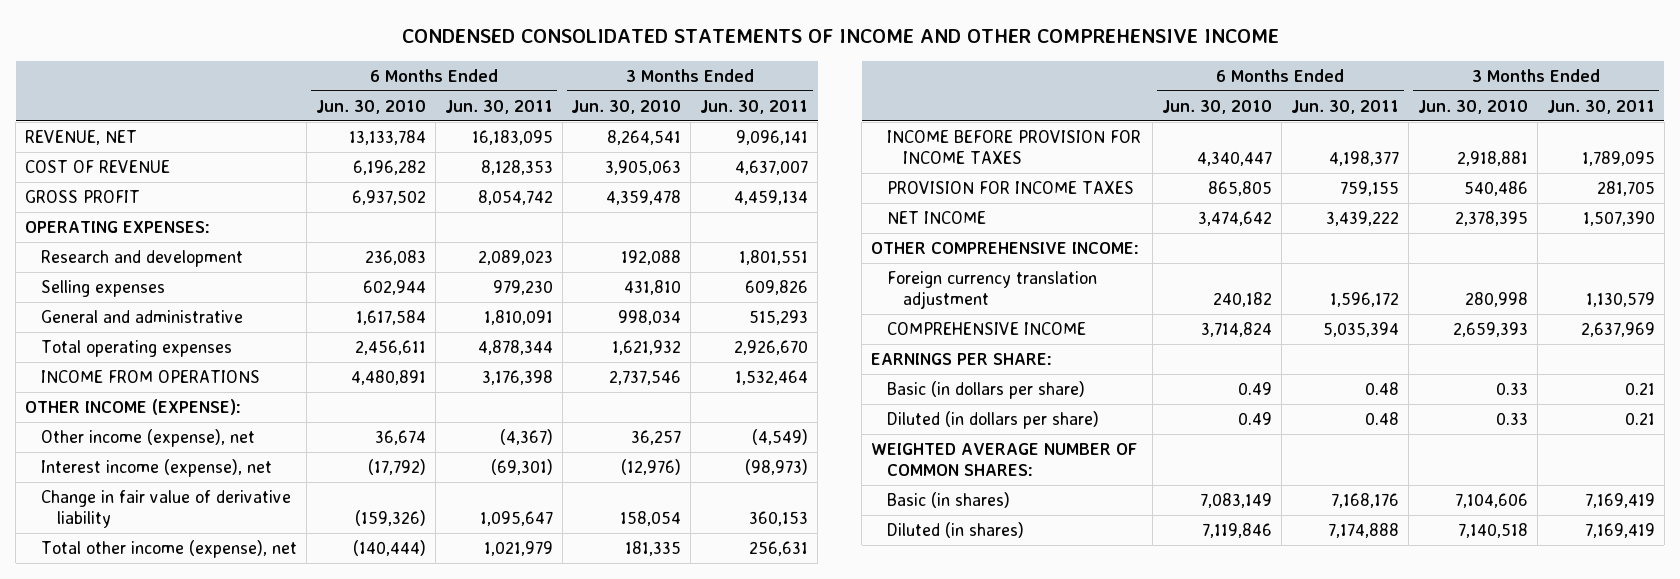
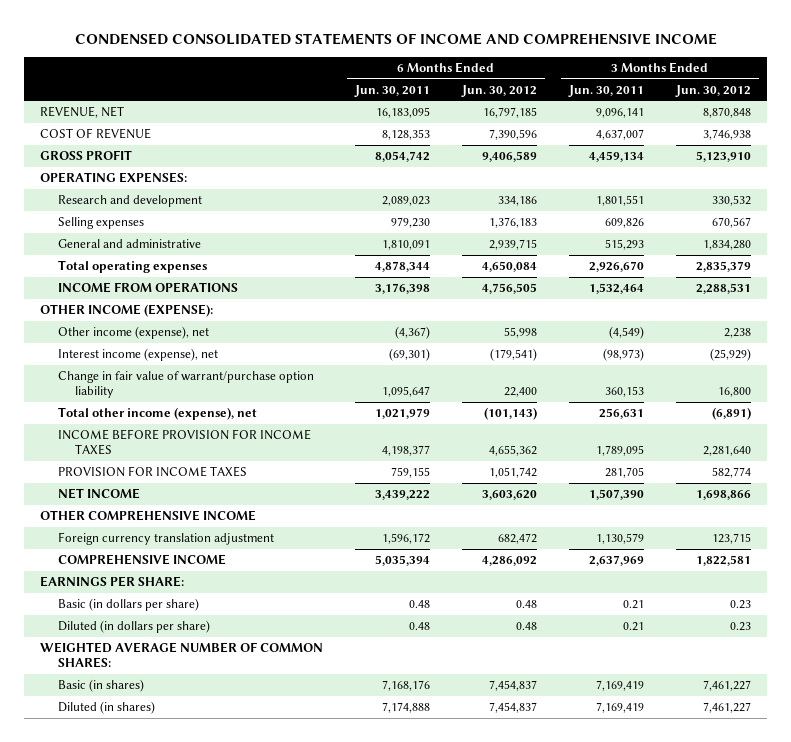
- CONDENSED CONSOLIDATED STATEMENTS OF INCOME AND OTHER COMPREHENSIVE INCOME
+ CONDENSED CONSOLIDATED STATEMENTS OF INCOME AND COMPREHENSIVE INCOME
- | 6 Months Ended Jun. 30, 2010 | 6 Months Ended Jun. 30, 2011 | 3 Months Ended Jun. 30, 2010 | 3 Months Ended Jun. 30, 2011
+ | 6 Months Ended Jun. 30, 2011 | 6 Months Ended Jun. 30, 2012 | 3 Months Ended Jun. 30, 2011 | 3 Months Ended Jun. 30, 2012
- Change in fair value of derivative liability | (159,326) | 1,095,647 | 158,054 | 360,153
+ Change in fair value of warrant/purchase option liability | 1,095,647 | 22,400 | 360,153 | 16,800
- OTHER COMPREHENSIVE INCOME:
+ OTHER COMPREHENSIVE INCOME

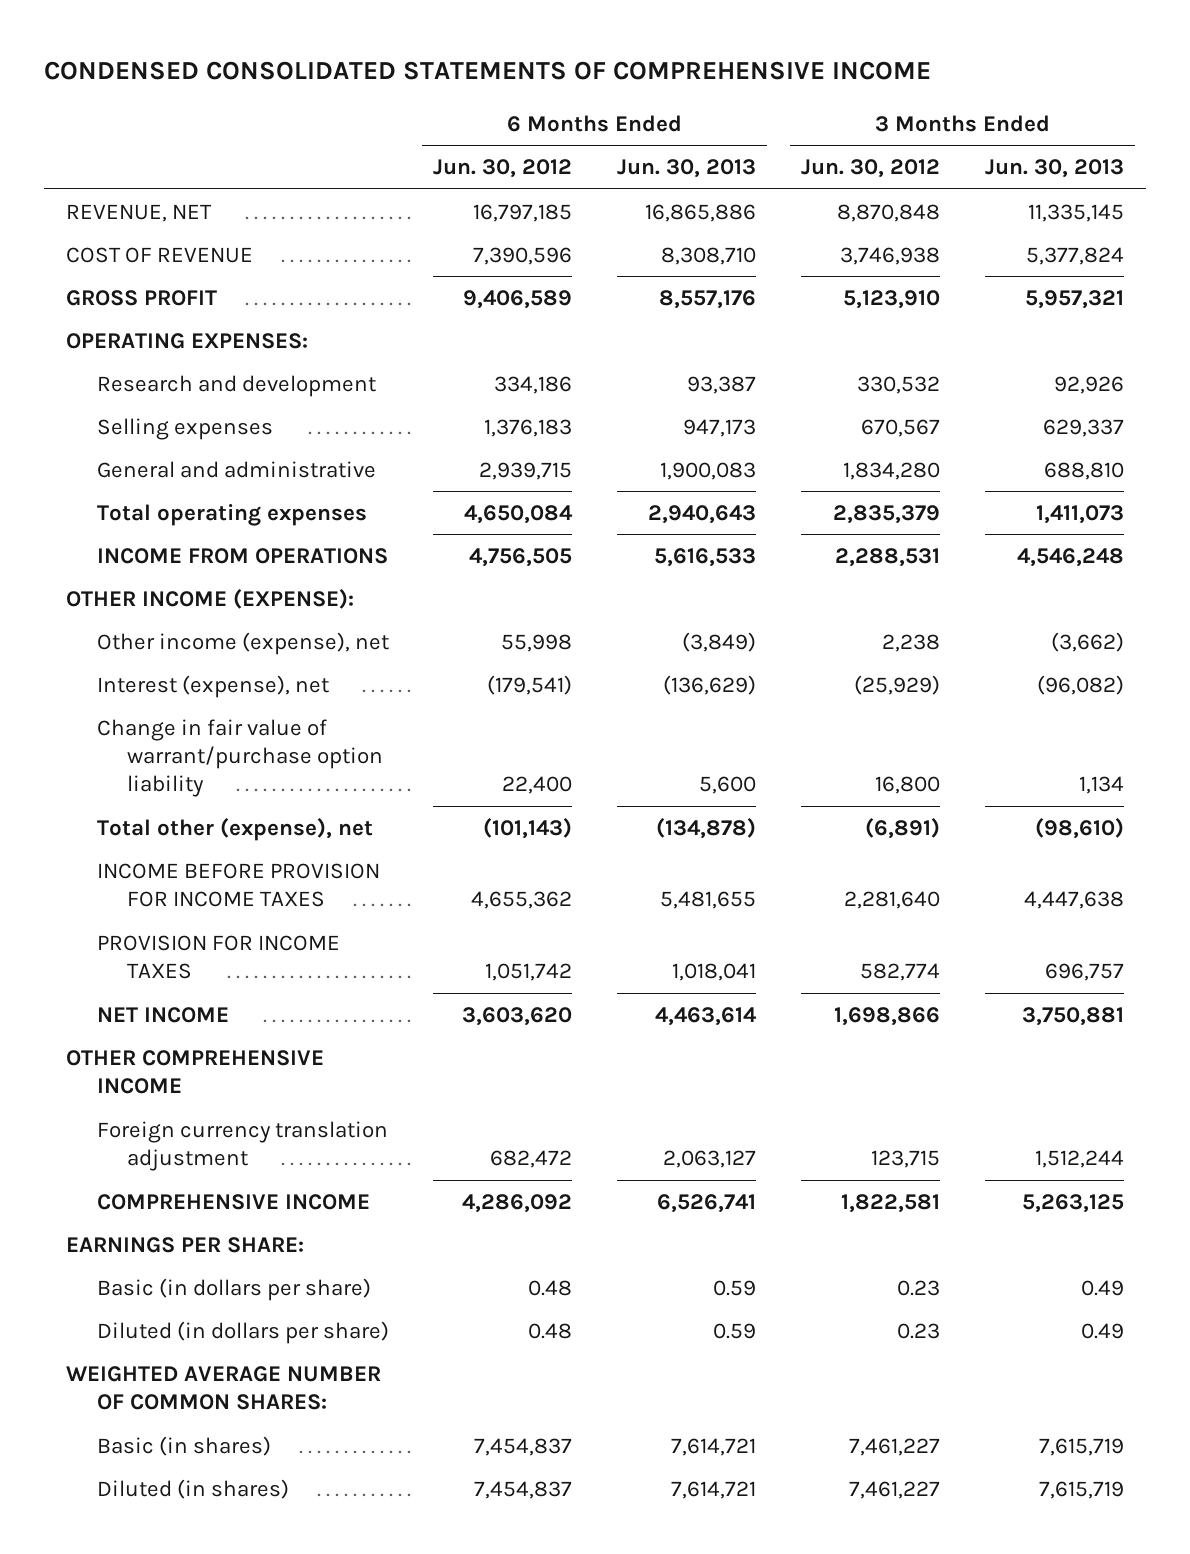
- CONDENSED CONSOLIDATED STATEMENTS OF INCOME AND COMPREHENSIVE INCOME
+ CONDENSED CONSOLIDATED STATEMENTS OF COMPREHENSIVE INCOME
- | 6 Months Ended Jun. 30, 2011 | 6 Months Ended Jun. 30, 2012 | 3 Months Ended Jun. 30, 2011 | 3 Months Ended Jun. 30, 2012
+ | 6 Months Ended Jun. 30, 2012 | 6 Months Ended Jun. 30, 2013 | 3 Months Ended Jun. 30, 2012 | 3 Months Ended Jun. 30, 2013
- Interest income (expense), net | (69,301) | (179,541) | (98,973) | (25,929)
+ Interest (expense), net | (179,541) | (136,629) | (25,929) | (96,082)
- Total other income (expense), net | 1,021,979 | (101,143) | 256,631 | (6,891)
+ Total other (expense), net | (101,143) | (134,878) | (6,891) | (98,610)

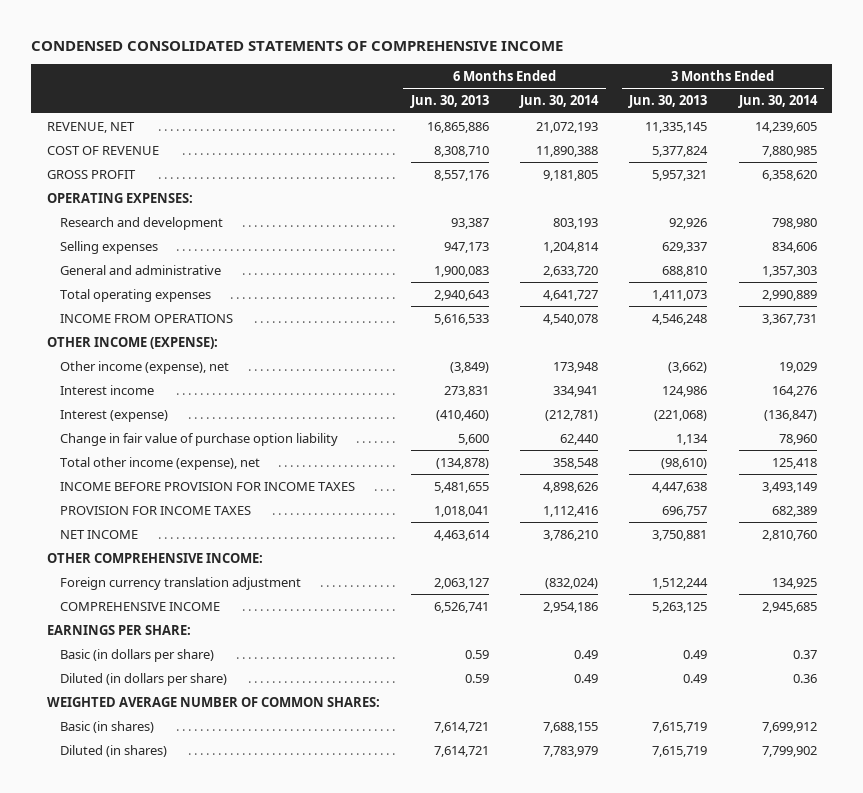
- | 6 Months Ended Jun. 30, 2012 | 6 Months Ended Jun. 30, 2013 | 3 Months Ended Jun. 30, 2012 | 3 Months Ended Jun. 30, 2013
+ | 6 Months Ended Jun. 30, 2013 | 6 Months Ended Jun. 30, 2014 | 3 Months Ended Jun. 30, 2013 | 3 Months Ended Jun. 30, 2014
- Interest (expense), net | (179,541) | (136,629) | (25,929) | (96,082)
- Change in fair value of warrant/purchase option liability | 22,400 | 5,600 | 16,800 | 1,134
- Total other (expense), net | (101,143) | (134,878) | (6,891) | (98,610)
+ Interest income | 273,831 | 334,941 | 124,986 | 164,276
+ Interest (expense) | (410,460) | (212,781) | (221,068) | (136,847)
+ Change in fair value of purchase option liability | 5,600 | 62,440 | 1,134 | 78,960
+ Total other income (expense), net | (134,878) | 358,548 | (98,610) | 125,418
- OTHER COMPREHENSIVE INCOME
+ OTHER COMPREHENSIVE INCOME:

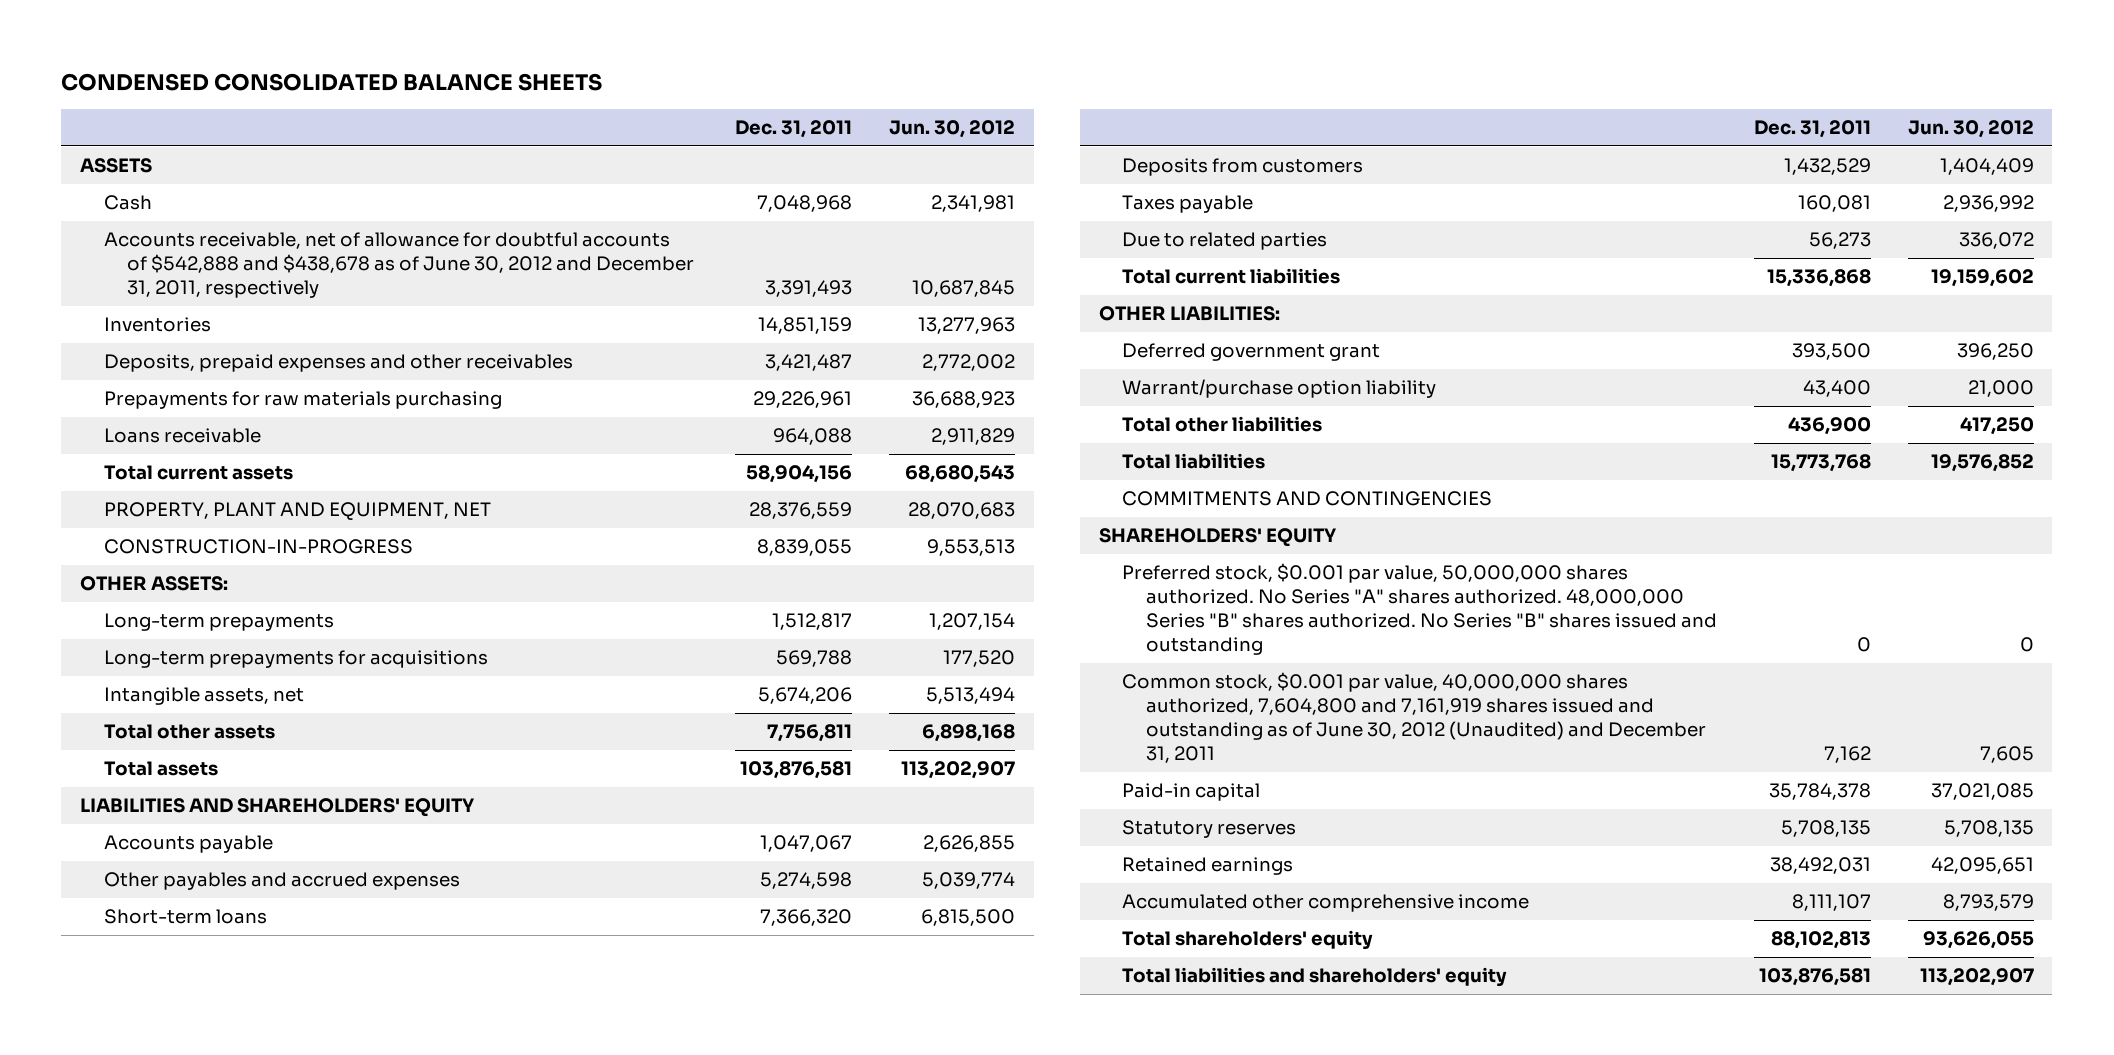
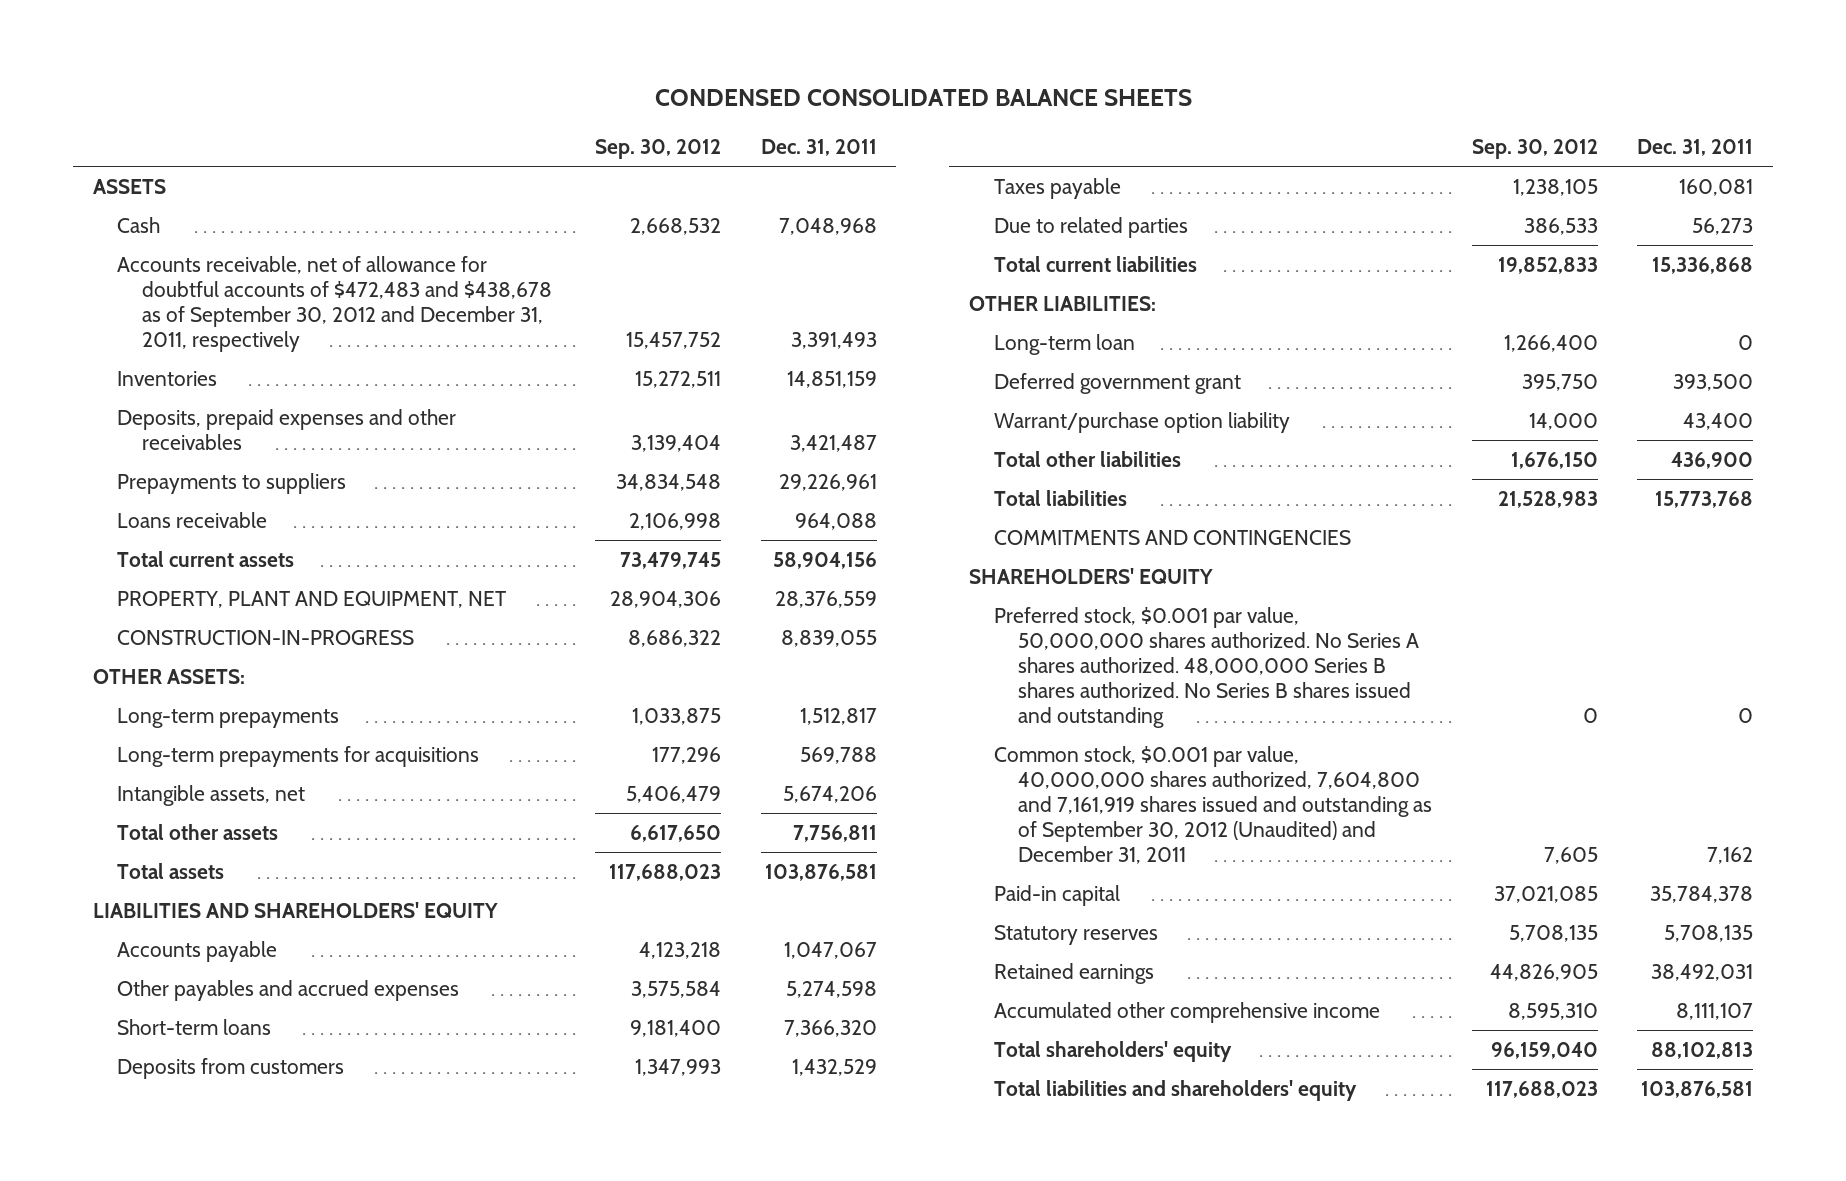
- | Dec. 31, 2011 | Jun. 30, 2012
+ | Sep. 30, 2012 | Dec. 31, 2011
- Accounts receivable, net of allowance for doubtful accounts of $542,888 and $438,678 as of June 30, 2012 and December 31, 2011, respectively | 3,391,493 | 10,687,845
+ Accounts receivable, net of allowance for doubtful accounts of $472,483 and $438,678 as of September 30, 2012 and December 31, 2011, respectively | 15,457,752 | 3,391,493
- Prepayments for raw materials purchasing | 29,226,961 | 36,688,923
+ Prepayments to suppliers | 34,834,548 | 29,226,961
+ Long-term loan | 1,266,400 | 0
- Preferred stock, $0.001 par value, 50,000,000 shares authorized. No Series "A" shares authorized. 48,000,000 Series "B" shares authorized. No Series "B" shares issued and outstanding | 0 | 0
- Common stock, $0.001 par value, 40,000,000 shares authorized, 7,604,800 and 7,161,919 shares issued and outstanding as of June 30, 2012 (Unaudited) and December 31, 2011 | 7,162 | 7,605
+ Preferred stock, $0.001 par value, 50,000,000 shares authorized. No Series A shares authorized. 48,000,000 Series B shares authorized. No Series B shares issued and outstanding | 0 | 0
+ Common stock, $0.001 par value, 40,000,000 shares authorized, 7,604,800 and 7,161,919 shares issued and outstanding as of September 30, 2012 (Unaudited) and December 31, 2011 | 7,605 | 7,162

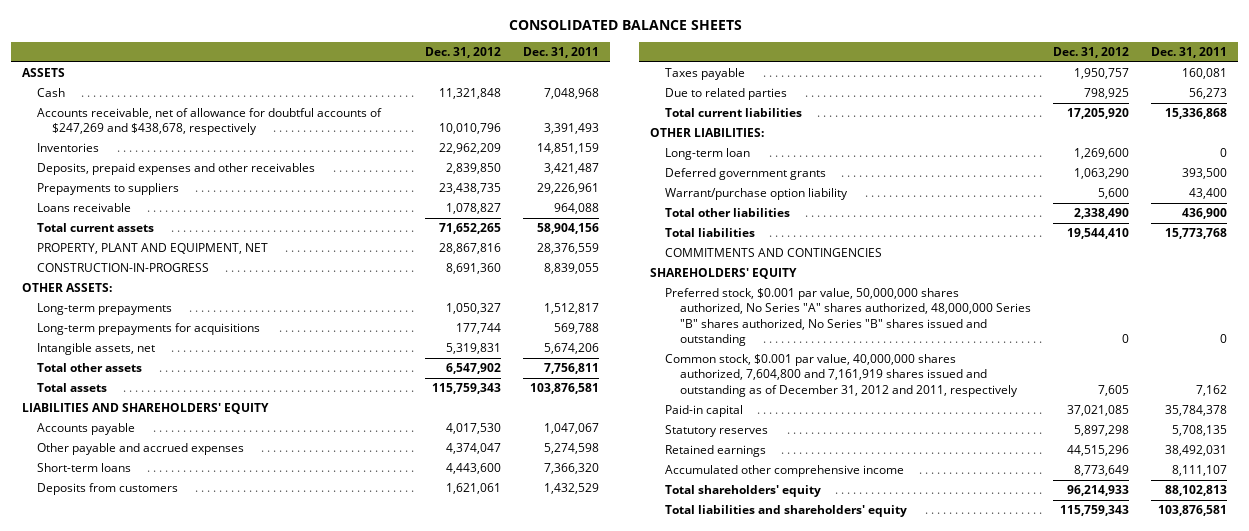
- CONDENSED CONSOLIDATED BALANCE SHEETS
+ CONSOLIDATED BALANCE SHEETS
- | Sep. 30, 2012 | Dec. 31, 2011
+ | Dec. 31, 2012 | Dec. 31, 2011
- Accounts receivable, net of allowance for doubtful accounts of $472,483 and $438,678 as of September 30, 2012 and December 31, 2011, respectively | 15,457,752 | 3,391,493
+ Accounts receivable, net of allowance for doubtful accounts of $247,269 and $438,678, respectively | 10,010,796 | 3,391,493
- Other payables and accrued expenses | 3,575,584 | 5,274,598
+ Other payable and accrued expenses | 4,374,047 | 5,274,598
- Deferred government grant | 395,750 | 393,500
+ Deferred government grants | 1,063,290 | 393,500
- Preferred stock, $0.001 par value, 50,000,000 shares authorized. No Series A shares authorized. 48,000,000 Series B shares authorized. No Series B shares issued and outstanding | 0 | 0
- Common stock, $0.001 par value, 40,000,000 shares authorized, 7,604,800 and 7,161,919 shares issued and outstanding as of September 30, 2012 (Unaudited) and December 31, 2011 | 7,605 | 7,162
+ Preferred stock, $0.001 par value, 50,000,000 shares authorized, No Series "A" shares authorized, 48,000,000 Series "B" shares authorized, No Series "B" shares issued and outstanding | 0 | 0
+ Common stock, $0.001 par value, 40,000,000 shares authorized, 7,604,800 and 7,161,919 shares issued and outstanding as of December 31, 2012 and 2011, respectively | 7,605 | 7,162

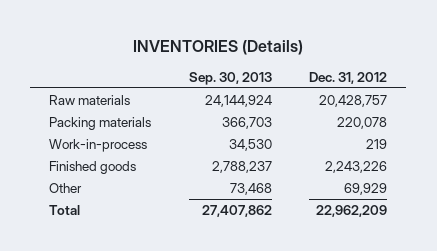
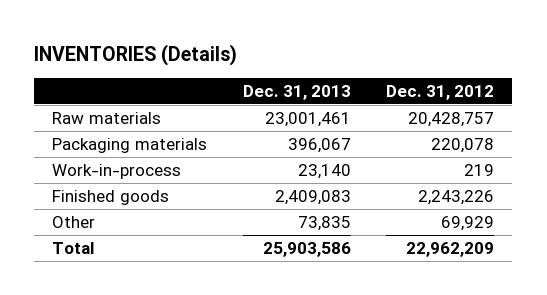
- | Sep. 30, 2013 | Dec. 31, 2012
+ | Dec. 31, 2013 | Dec. 31, 2012
- Packing materials | 366,703 | 220,078
+ Packaging materials | 396,067 | 220,078

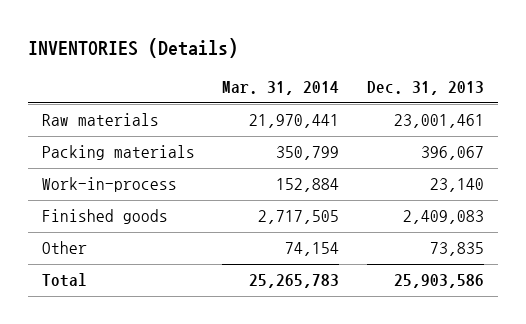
- | Dec. 31, 2013 | Dec. 31, 2012
+ | Mar. 31, 2014 | Dec. 31, 2013
- Packaging materials | 396,067 | 220,078
+ Packing materials | 350,799 | 396,067

